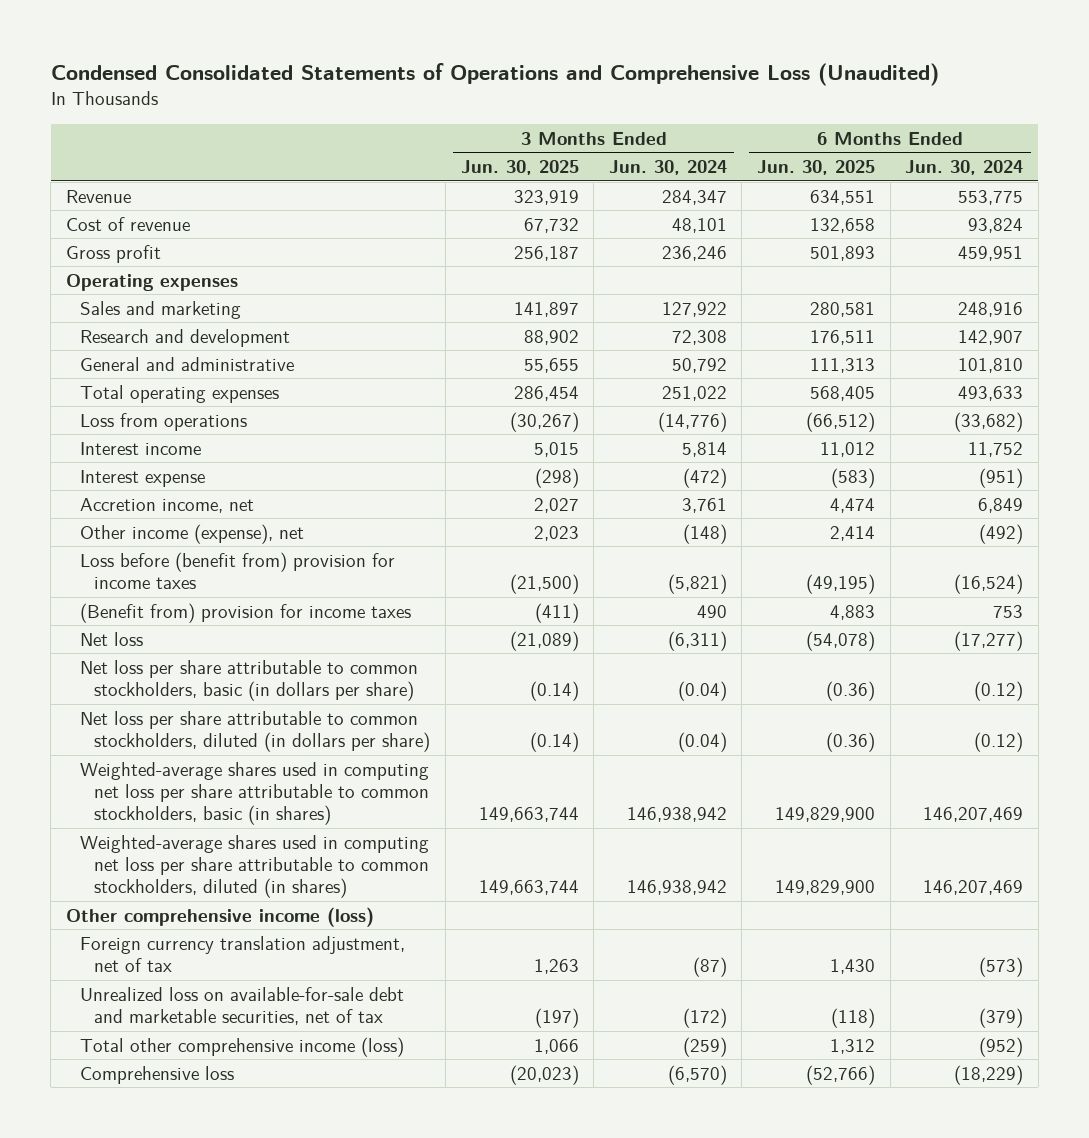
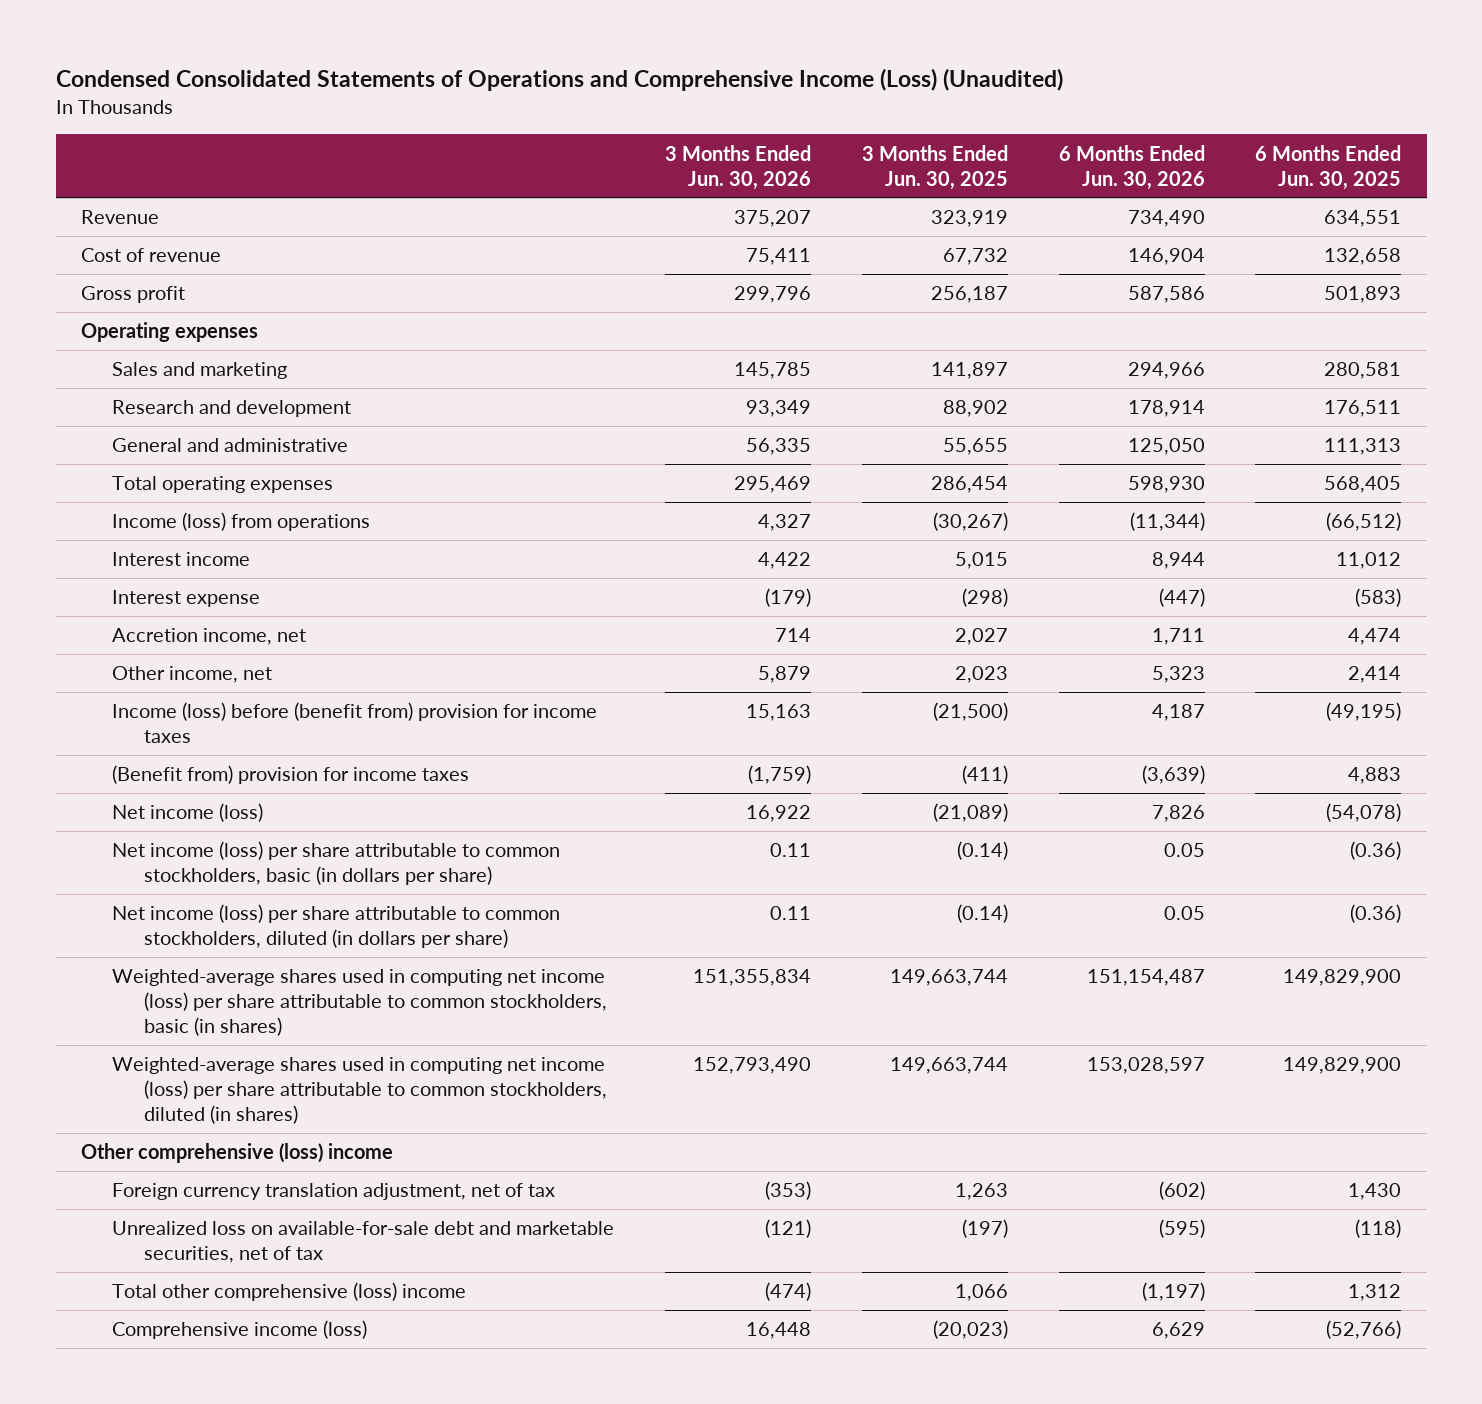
- Condensed Consolidated Statements of Operations and Comprehensive Loss (Unaudited)
+ Condensed Consolidated Statements of Operations and Comprehensive Income (Loss) (Unaudited)
- | 3 Months Ended Jun. 30, 2025 | 3 Months Ended Jun. 30, 2024 | 6 Months Ended Jun. 30, 2025 | 6 Months Ended Jun. 30, 2024
+ | 3 Months Ended Jun. 30, 2026 | 3 Months Ended Jun. 30, 2025 | 6 Months Ended Jun. 30, 2026 | 6 Months Ended Jun. 30, 2025
- Loss from operations | (30,267) | (14,776) | (66,512) | (33,682)
+ Income (loss) from operations | 4,327 | (30,267) | (11,344) | (66,512)
- Other income (expense), net | 2,023 | (148) | 2,414 | (492)
- Loss before (benefit from) provision for income taxes | (21,500) | (5,821) | (49,195) | (16,524)
+ Other income, net | 5,879 | 2,023 | 5,323 | 2,414
+ Income (loss) before (benefit from) provision for income taxes | 15,163 | (21,500) | 4,187 | (49,195)
- Net loss | (21,089) | (6,311) | (54,078) | (17,277)
- Net loss per share attributable to common stockholders, basic (in dollars per share) | (0.14) | (0.04) | (0.36) | (0.12)
- Net loss per share attributable to common stockholders, diluted (in dollars per share) | (0.14) | (0.04) | (0.36) | (0.12)
- Weighted-average shares used in computing net loss per share attributable to common stockholders, basic (in shares) | 149,663,744 | 146,938,942 | 149,829,900 | 146,207,469
- Weighted-average shares used in computing net loss per share attributable to common stockholders, diluted (in shares) | 149,663,744 | 146,938,942 | 149,829,900 | 146,207,469
- Other comprehensive income (loss)
+ Net income (loss) | 16,922 | (21,089) | 7,826 | (54,078)
+ Net income (loss) per share attributable to common stockholders, basic (in dollars per share) | 0.11 | (0.14) | 0.05 | (0.36)
+ Net income (loss) per share attributable to common stockholders, diluted (in dollars per share) | 0.11 | (0.14) | 0.05 | (0.36)
+ Weighted-average shares used in computing net income (loss) per share attributable to common stockholders, basic (in shares) | 151,355,834 | 149,663,744 | 151,154,487 | 149,829,900
+ Weighted-average shares used in computing net income (loss) per share attributable to common stockholders, diluted (in shares) | 152,793,490 | 149,663,744 | 153,028,597 | 149,829,900
+ Other comprehensive (loss) income
- Total other comprehensive income (loss) | 1,066 | (259) | 1,312 | (952)
- Comprehensive loss | (20,023) | (6,570) | (52,766) | (18,229)
+ Total other comprehensive (loss) income | (474) | 1,066 | (1,197) | 1,312
+ Comprehensive income (loss) | 16,448 | (20,023) | 6,629 | (52,766)

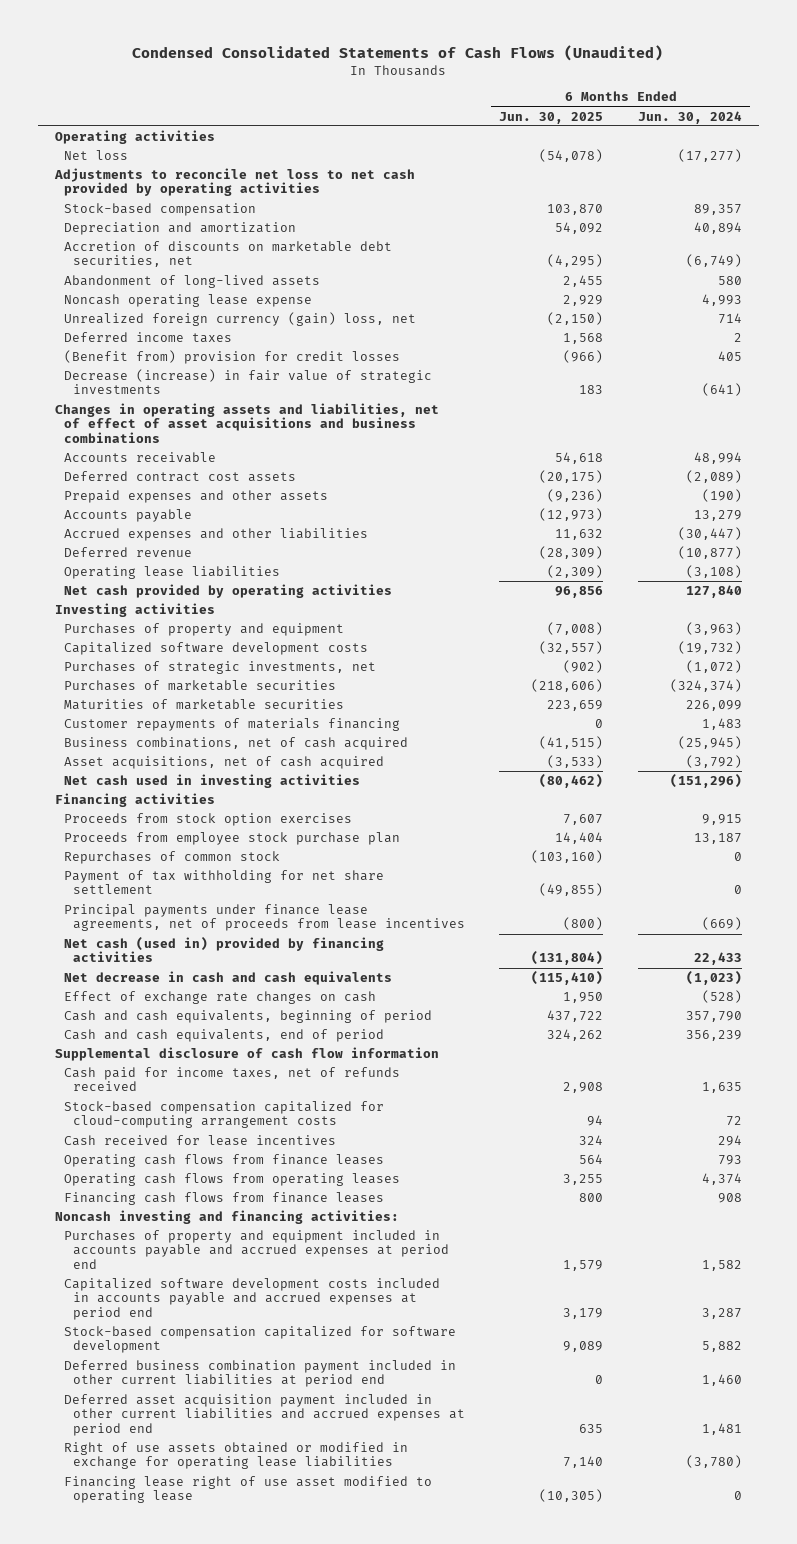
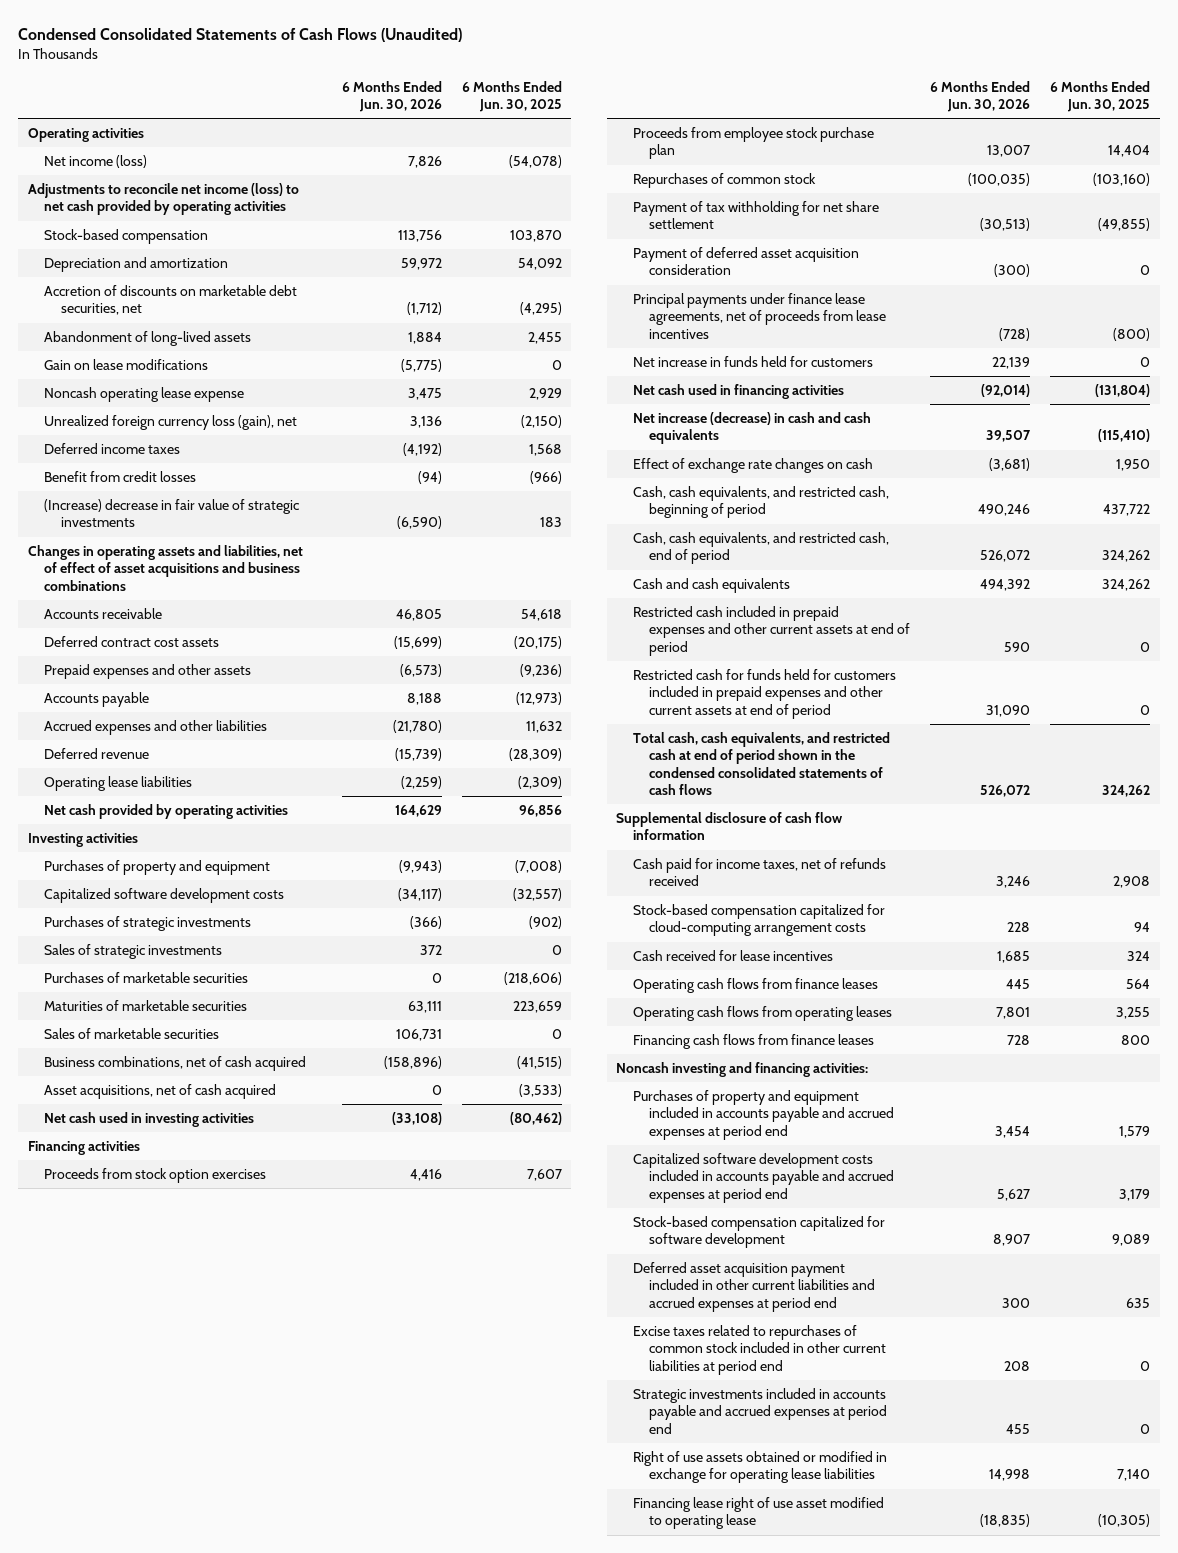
- | 6 Months Ended Jun. 30, 2025 | 6 Months Ended Jun. 30, 2024
+ | 6 Months Ended Jun. 30, 2026 | 6 Months Ended Jun. 30, 2025
- Net loss | (54,078) | (17,277)
- Adjustments to reconcile net loss to net cash provided by operating activities
+ Net income (loss) | 7,826 | (54,078)
+ Adjustments to reconcile net income (loss) to net cash provided by operating activities
+ Gain on lease modifications | (5,775) | 0
- Unrealized foreign currency (gain) loss, net | (2,150) | 714
+ Unrealized foreign currency loss (gain), net | 3,136 | (2,150)
- (Benefit from) provision for credit losses | (966) | 405
- Decrease (increase) in fair value of strategic investments | 183 | (641)
+ Benefit from credit losses | (94) | (966)
+ (Increase) decrease in fair value of strategic investments | (6,590) | 183
- Purchases of strategic investments, net | (902) | (1,072)
+ Purchases of strategic investments | (366) | (902)
+ Sales of strategic investments | 372 | 0
- Customer repayments of materials financing | 0 | 1,483
+ Sales of marketable securities | 106,731 | 0
+ Payment of deferred asset acquisition consideration | (300) | 0
- Net cash (used in) provided by financing activities | (131,804) | 22,433
- Net decrease in cash and cash equivalents | (115,410) | (1,023)
+ Net increase in funds held for customers | 22,139 | 0
+ Net cash used in financing activities | (92,014) | (131,804)
+ Net increase (decrease) in cash and cash equivalents | 39,507 | (115,410)
- Cash and cash equivalents, beginning of period | 437,722 | 357,790
- Cash and cash equivalents, end of period | 324,262 | 356,239
+ Cash, cash equivalents, and restricted cash, beginning of period | 490,246 | 437,722
+ Cash, cash equivalents, and restricted cash, end of period | 526,072 | 324,262
+ Cash and cash equivalents | 494,392 | 324,262
+ Restricted cash included in prepaid expenses and other current assets at end of period | 590 | 0
+ Restricted cash for funds held for customers included in prepaid expenses and other current assets at end of period | 31,090 | 0
+ Total cash, cash equivalents, and restricted cash at end of period shown in the condensed consolidated statements of cash flows | 526,072 | 324,262
- Deferred business combination payment included in other current liabilities at period end | 0 | 1,460
+ Excise taxes related to repurchases of common stock included in other current liabilities at period end | 208 | 0
+ Strategic investments included in accounts payable and accrued expenses at period end | 455 | 0

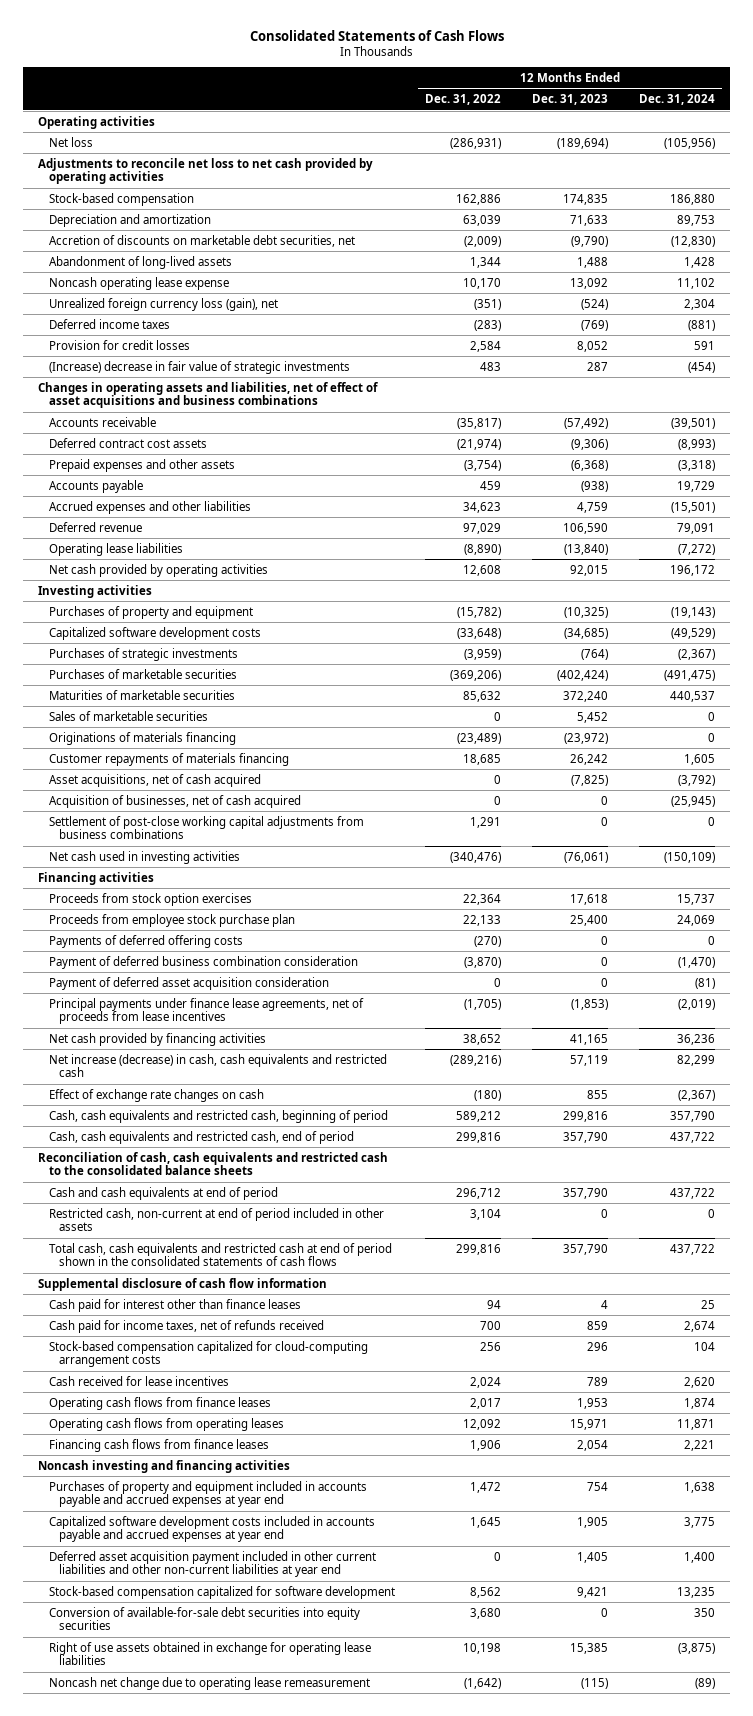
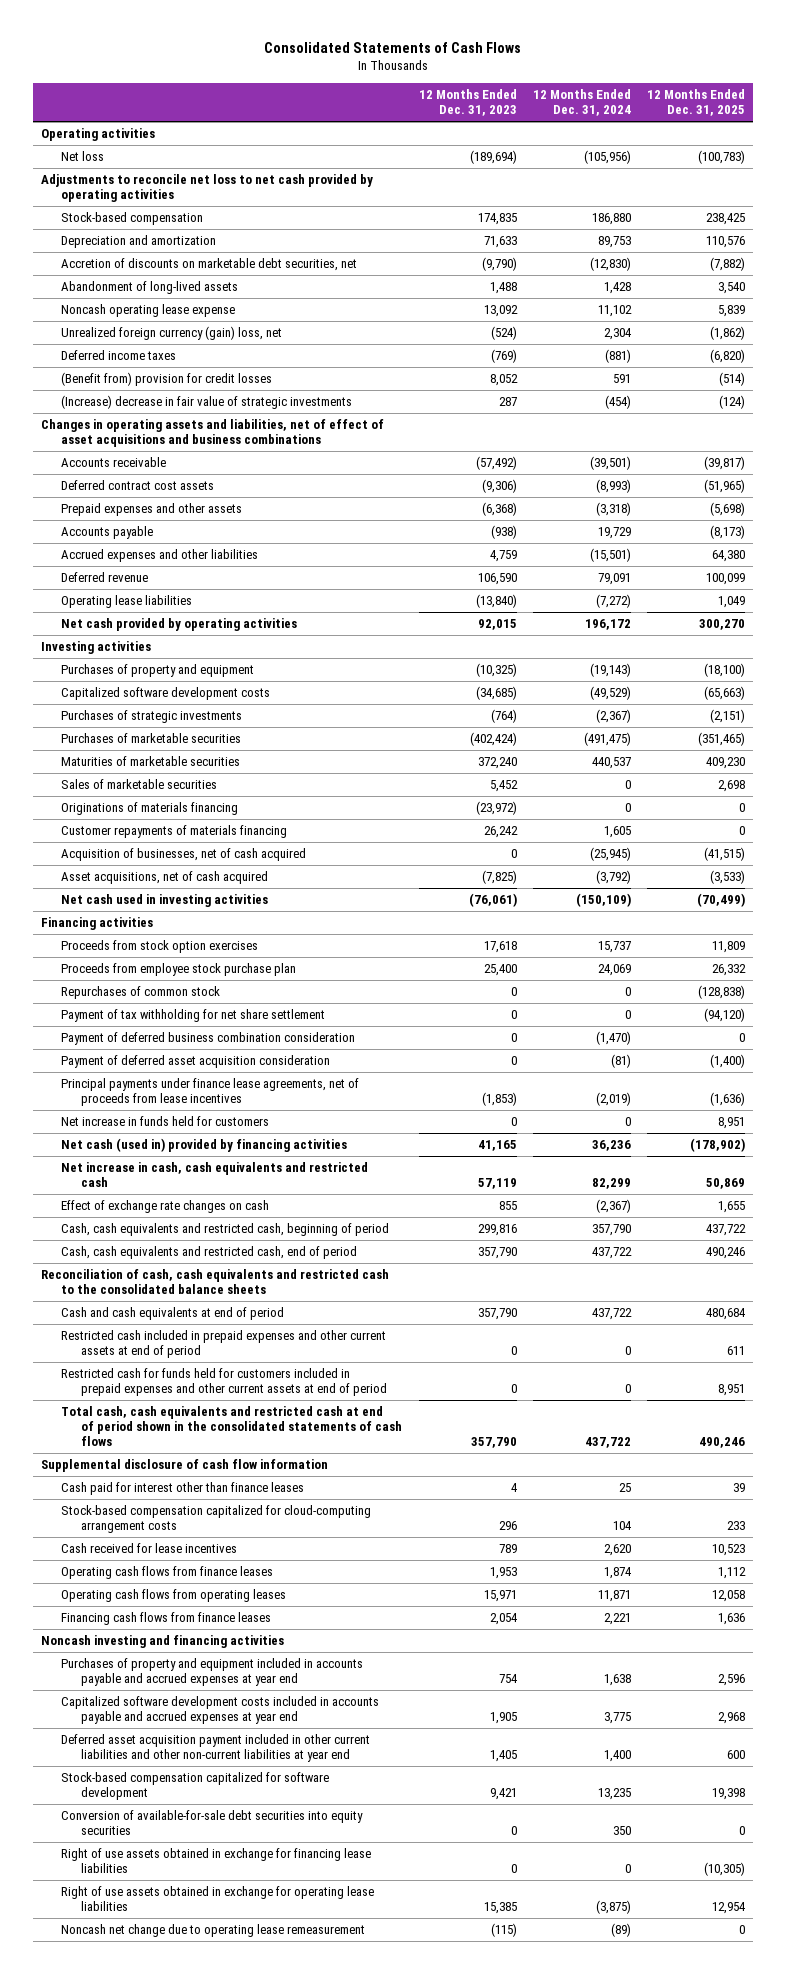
- | 12 Months Ended Dec. 31, 2022 | 12 Months Ended Dec. 31, 2023 | 12 Months Ended Dec. 31, 2024
+ | 12 Months Ended Dec. 31, 2023 | 12 Months Ended Dec. 31, 2024 | 12 Months Ended Dec. 31, 2025
- Unrealized foreign currency loss (gain), net | (351) | (524) | 2,304
+ Unrealized foreign currency (gain) loss, net | (524) | 2,304 | (1,862)
- Provision for credit losses | 2,584 | 8,052 | 591
+ (Benefit from) provision for credit losses | 8,052 | 591 | (514)
- Settlement of post-close working capital adjustments from business combinations | 1,291 | 0 | 0
moved down: Asset acquisitions, net of cash acquired | (7,825) | (3,792) | (3,533)
- Payments of deferred offering costs | (270) | 0 | 0
+ Repurchases of common stock | 0 | 0 | (128,838)
+ Payment of tax withholding for net share settlement | 0 | 0 | (94,120)
- Net cash provided by financing activities | 38,652 | 41,165 | 36,236
- Net increase (decrease) in cash, cash equivalents and restricted cash | (289,216) | 57,119 | 82,299
+ Net increase in funds held for customers | 0 | 0 | 8,951
+ Net cash (used in) provided by financing activities | 41,165 | 36,236 | (178,902)
+ Net increase in cash, cash equivalents and restricted cash | 57,119 | 82,299 | 50,869
- Restricted cash, non-current at end of period included in other assets | 3,104 | 0 | 0
+ Restricted cash included in prepaid expenses and other current assets at end of period | 0 | 0 | 611
+ Restricted cash for funds held for customers included in prepaid expenses and other current assets at end of period | 0 | 0 | 8,951
- Cash paid for income taxes, net of refunds received | 700 | 859 | 2,674
+ Right of use assets obtained in exchange for financing lease liabilities | 0 | 0 | (10,305)

